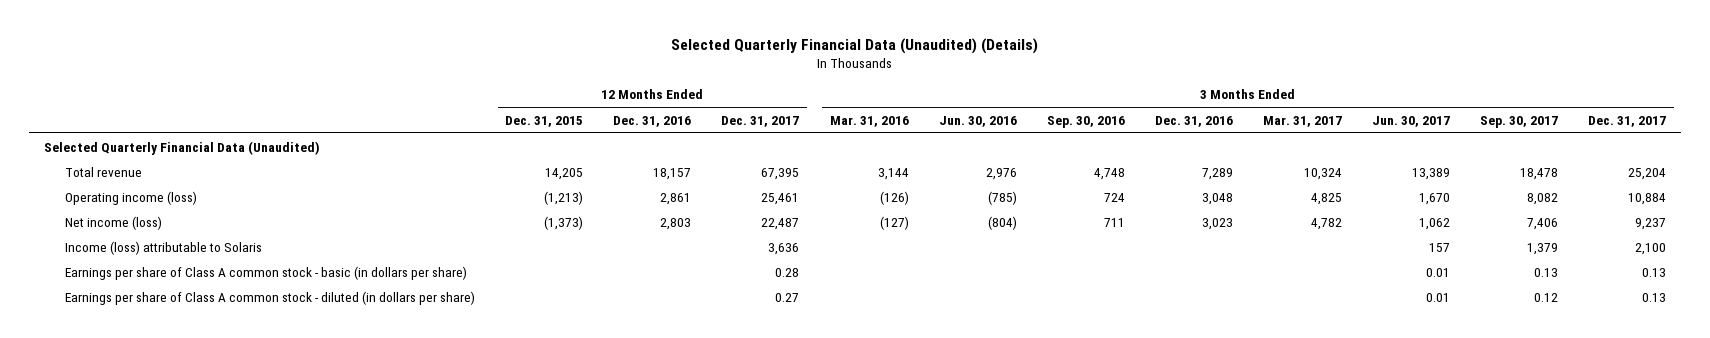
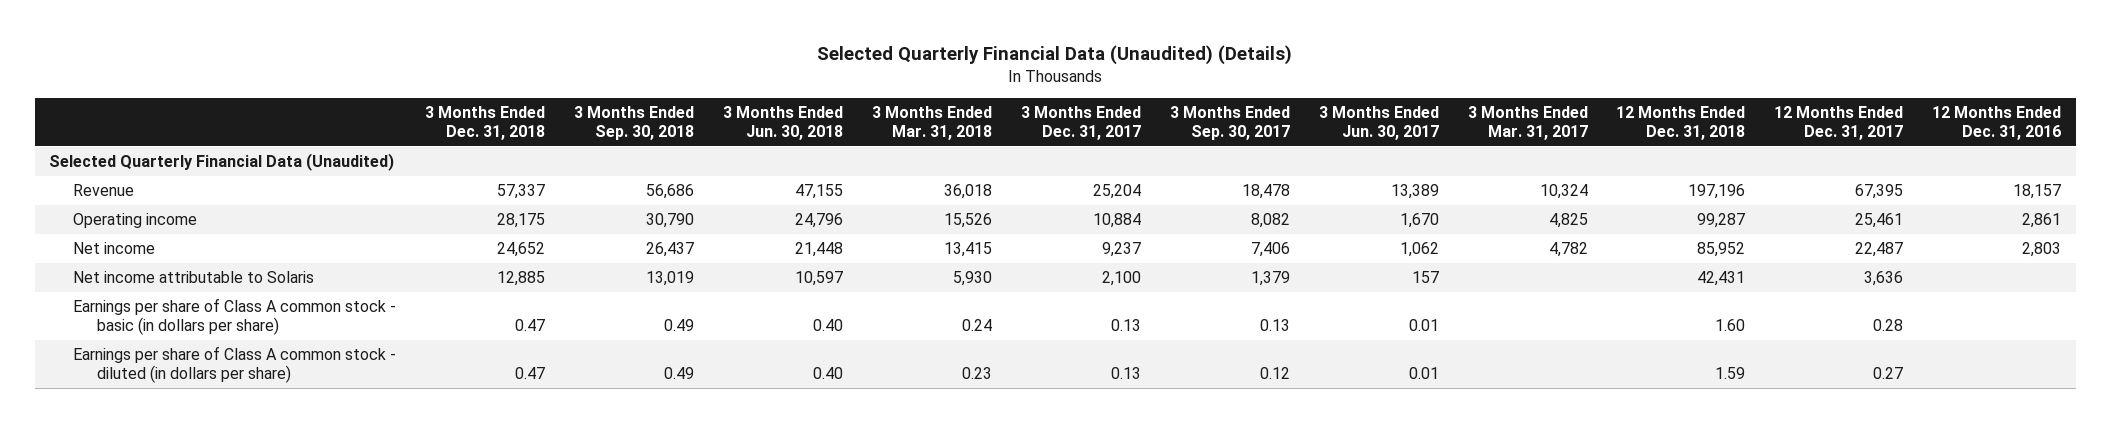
- | 12 Months Ended Dec. 31, 2015 | 12 Months Ended Dec. 31, 2016 | 12 Months Ended Dec. 31, 2017 | 3 Months Ended Mar. 31, 2016 | 3 Months Ended Jun. 30, 2016 | 3 Months Ended Sep. 30, 2016 | 3 Months Ended Dec. 31, 2016 | 3 Months Ended Mar. 31, 2017 | 3 Months Ended Jun. 30, 2017 | 3 Months Ended Sep. 30, 2017 | 3 Months Ended Dec. 31, 2017
+ | 3 Months Ended Dec. 31, 2018 | 3 Months Ended Sep. 30, 2018 | 3 Months Ended Jun. 30, 2018 | 3 Months Ended Mar. 31, 2018 | 3 Months Ended Dec. 31, 2017 | 3 Months Ended Sep. 30, 2017 | 3 Months Ended Jun. 30, 2017 | 3 Months Ended Mar. 31, 2017 | 12 Months Ended Dec. 31, 2018 | 12 Months Ended Dec. 31, 2017 | 12 Months Ended Dec. 31, 2016
- Total revenue | 14,205 | 18,157 | 67,395 | 3,144 | 2,976 | 4,748 | 7,289 | 10,324 | 13,389 | 18,478 | 25,204
- Operating income (loss) | (1,213) | 2,861 | 25,461 | (126) | (785) | 724 | 3,048 | 4,825 | 1,670 | 8,082 | 10,884
- Net income (loss) | (1,373) | 2,803 | 22,487 | (127) | (804) | 711 | 3,023 | 4,782 | 1,062 | 7,406 | 9,237
- Income (loss) attributable to Solaris | | | 3,636 | | | | | | 157 | 1,379 | 2,100
+ Revenue | 57,337 | 56,686 | 47,155 | 36,018 | 25,204 | 18,478 | 13,389 | 10,324 | 197,196 | 67,395 | 18,157
+ Operating income | 28,175 | 30,790 | 24,796 | 15,526 | 10,884 | 8,082 | 1,670 | 4,825 | 99,287 | 25,461 | 2,861
+ Net income | 24,652 | 26,437 | 21,448 | 13,415 | 9,237 | 7,406 | 1,062 | 4,782 | 85,952 | 22,487 | 2,803
+ Net income attributable to Solaris | 12,885 | 13,019 | 10,597 | 5,930 | 2,100 | 1,379 | 157 | | 42,431 | 3,636 |

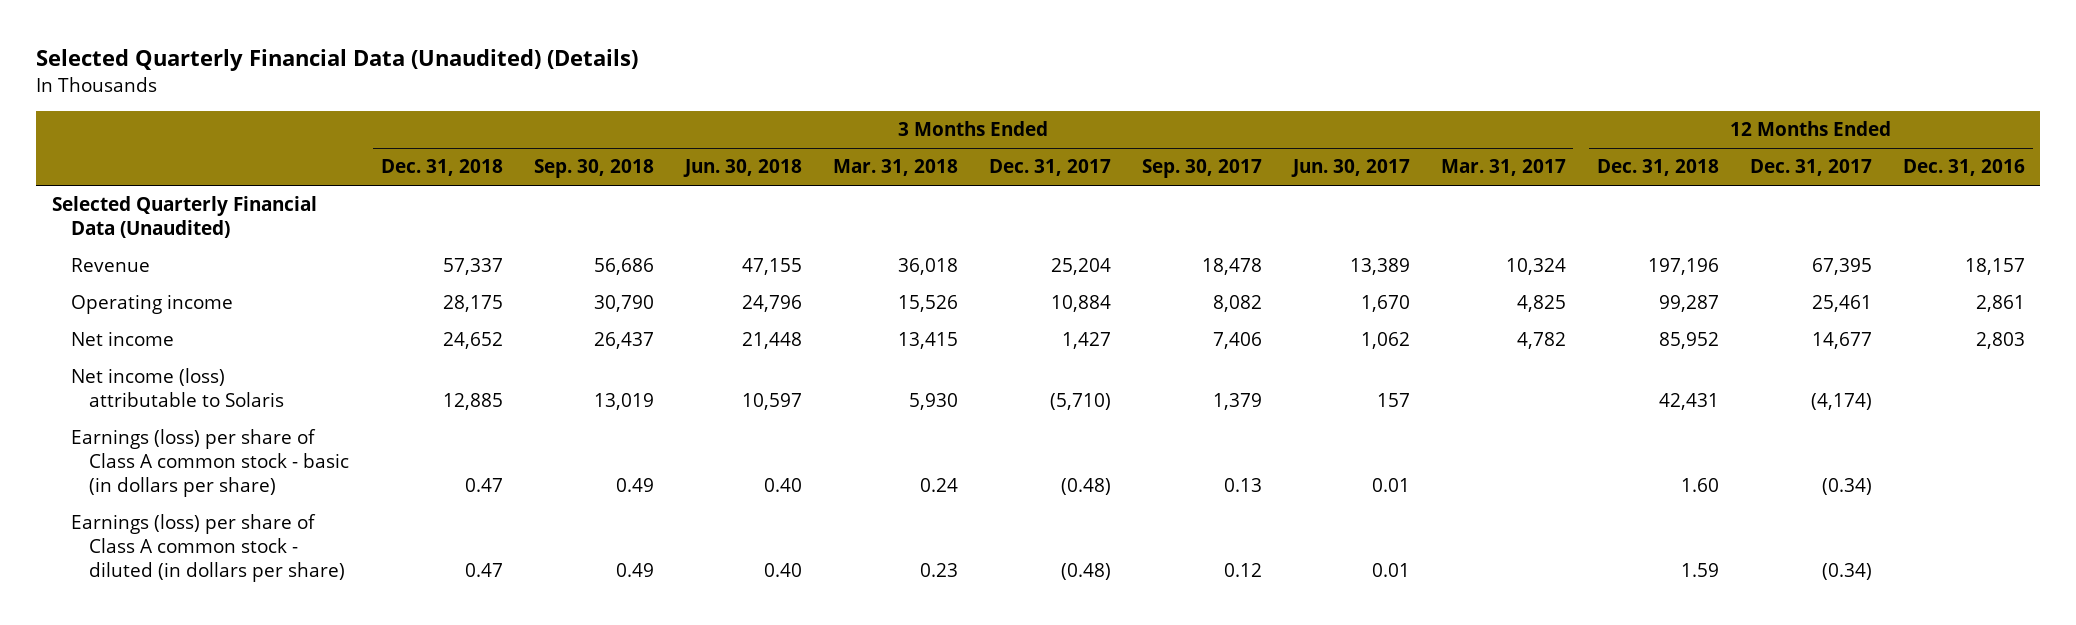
- Net income | 24,652 | 26,437 | 21,448 | 13,415 | 9,237 | 7,406 | 1,062 | 4,782 | 85,952 | 22,487 | 2,803
- Net income attributable to Solaris | 12,885 | 13,019 | 10,597 | 5,930 | 2,100 | 1,379 | 157 | | 42,431 | 3,636 |
- Earnings per share of Class A common stock - basic (in dollars per share) | 0.47 | 0.49 | 0.40 | 0.24 | 0.13 | 0.13 | 0.01 | | 1.60 | 0.28 |
- Earnings per share of Class A common stock - diluted (in dollars per share) | 0.47 | 0.49 | 0.40 | 0.23 | 0.13 | 0.12 | 0.01 | | 1.59 | 0.27 |
+ Net income | 24,652 | 26,437 | 21,448 | 13,415 | 1,427 | 7,406 | 1,062 | 4,782 | 85,952 | 14,677 | 2,803
+ Net income (loss) attributable to Solaris | 12,885 | 13,019 | 10,597 | 5,930 | (5,710) | 1,379 | 157 | | 42,431 | (4,174) |
+ Earnings (loss) per share of Class A common stock - basic (in dollars per share) | 0.47 | 0.49 | 0.40 | 0.24 | (0.48) | 0.13 | 0.01 | | 1.60 | (0.34) |
+ Earnings (loss) per share of Class A common stock - diluted (in dollars per share) | 0.47 | 0.49 | 0.40 | 0.23 | (0.48) | 0.12 | 0.01 | | 1.59 | (0.34) |

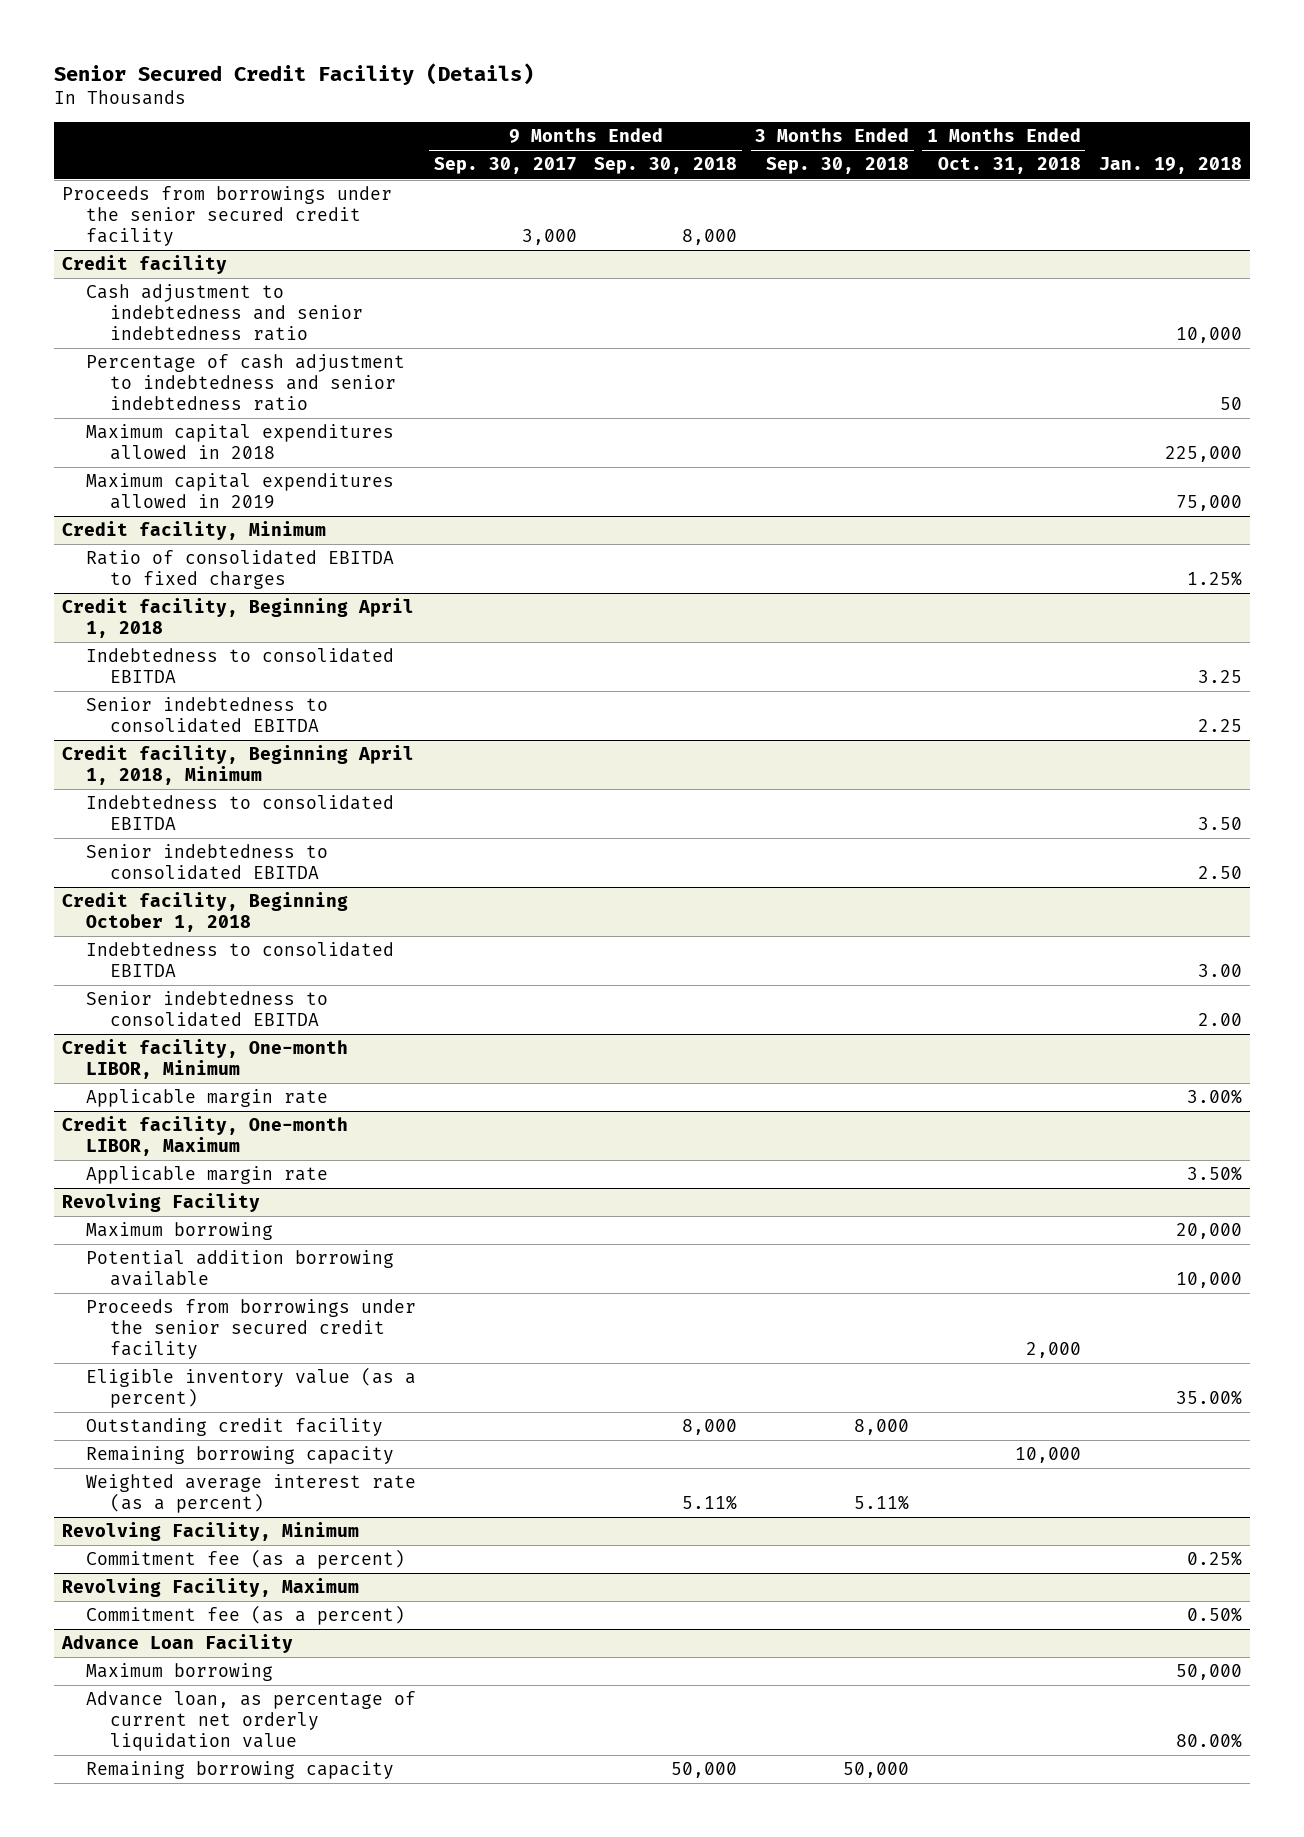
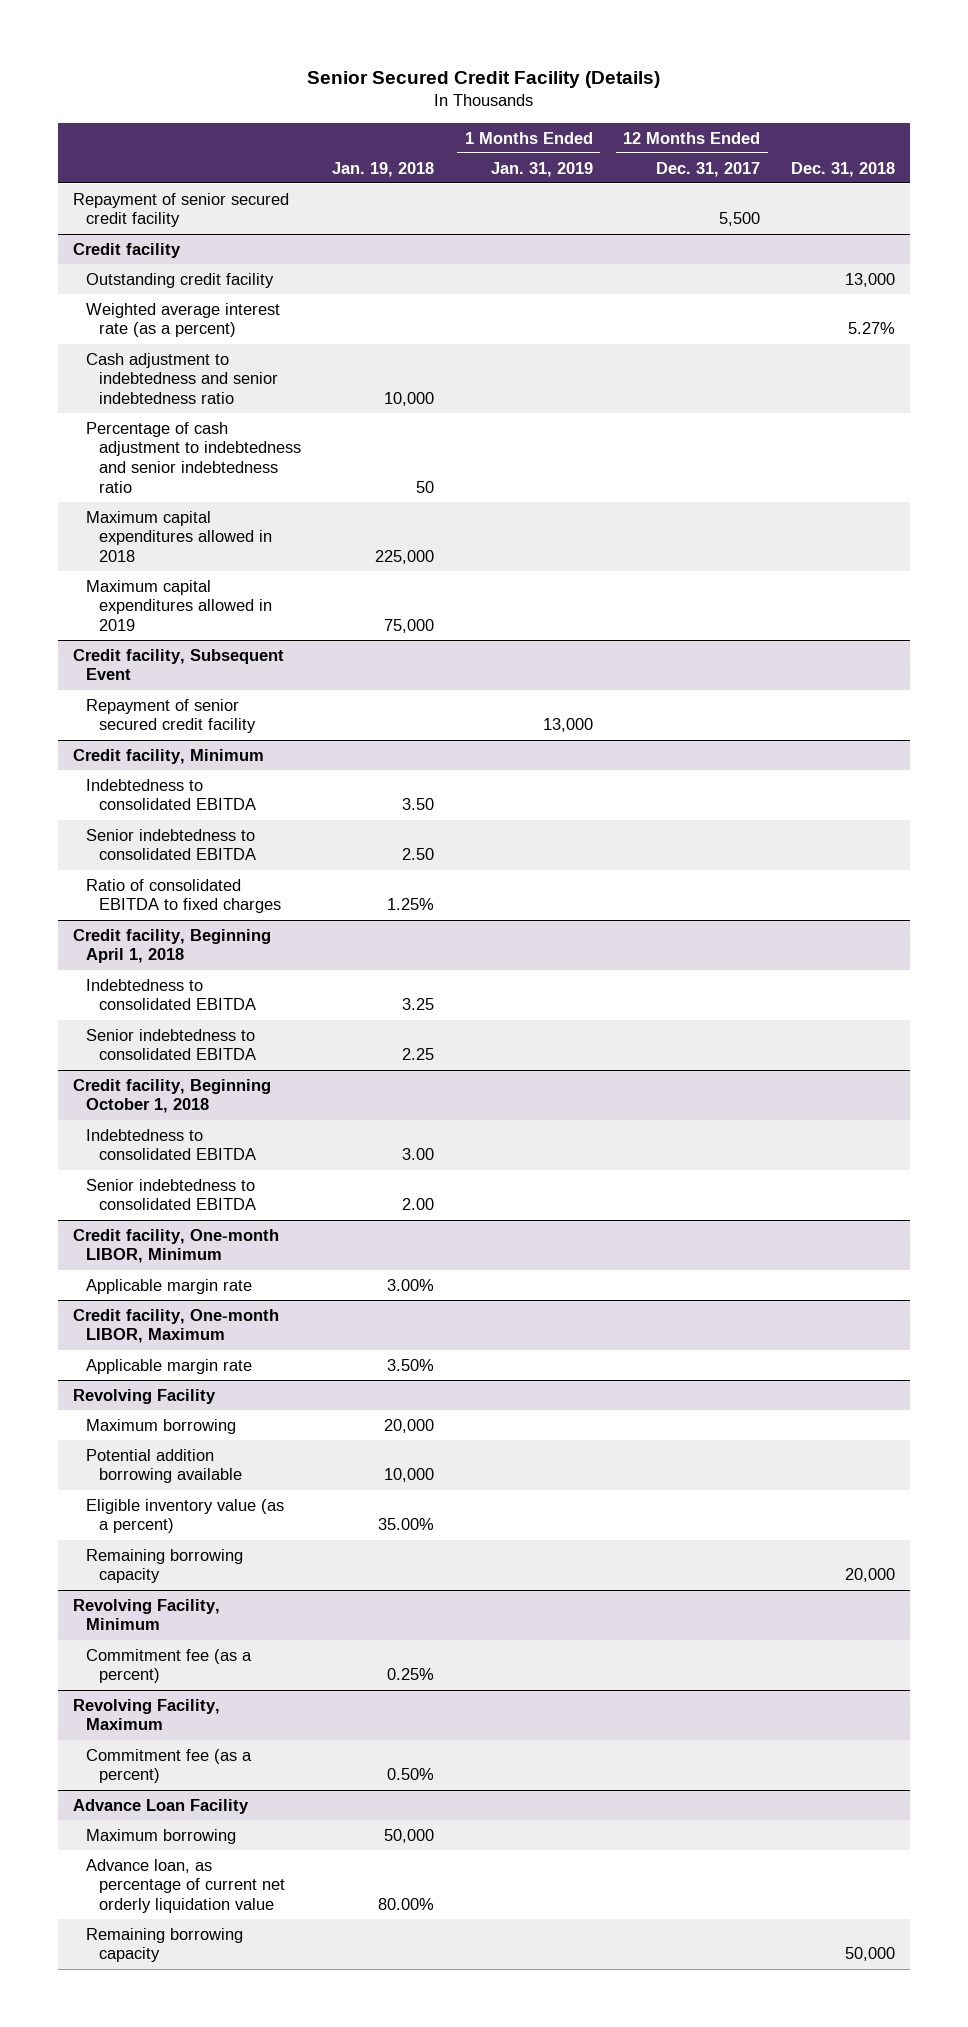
- | 9 Months Ended Sep. 30, 2017 | 9 Months Ended Sep. 30, 2018 | 3 Months Ended Sep. 30, 2018 | 1 Months Ended Oct. 31, 2018 | Jan. 19, 2018
+ | Jan. 19, 2018 | 1 Months Ended Jan. 31, 2019 | 12 Months Ended Dec. 31, 2017 | Dec. 31, 2018
- Proceeds from borrowings under the senior secured credit facility | 3,000 | 8,000 | | |
+ Repayment of senior secured credit facility | | | 5,500 |
@ Credit facility
+ Outstanding credit facility | | | | 13,000
+ Weighted average interest rate (as a percent) | | | | 5.27%
+ Credit facility, Subsequent Event
+ Repayment of senior secured credit facility | | 13,000 | |
@ Credit facility, Minimum
+ Indebtedness to consolidated EBITDA | 3.50 | | |
+ Senior indebtedness to consolidated EBITDA | 2.50 | | |
- Credit facility, Beginning April 1, 2018, Minimum
- Indebtedness to consolidated EBITDA | | | | | 3.50
- Senior indebtedness to consolidated EBITDA | | | | | 2.50
@ Revolving Facility
- Proceeds from borrowings under the senior secured credit facility | | | | 2,000 |
- Outstanding credit facility | | 8,000 | 8,000 | |
- Weighted average interest rate (as a percent) | | 5.11% | 5.11% | |

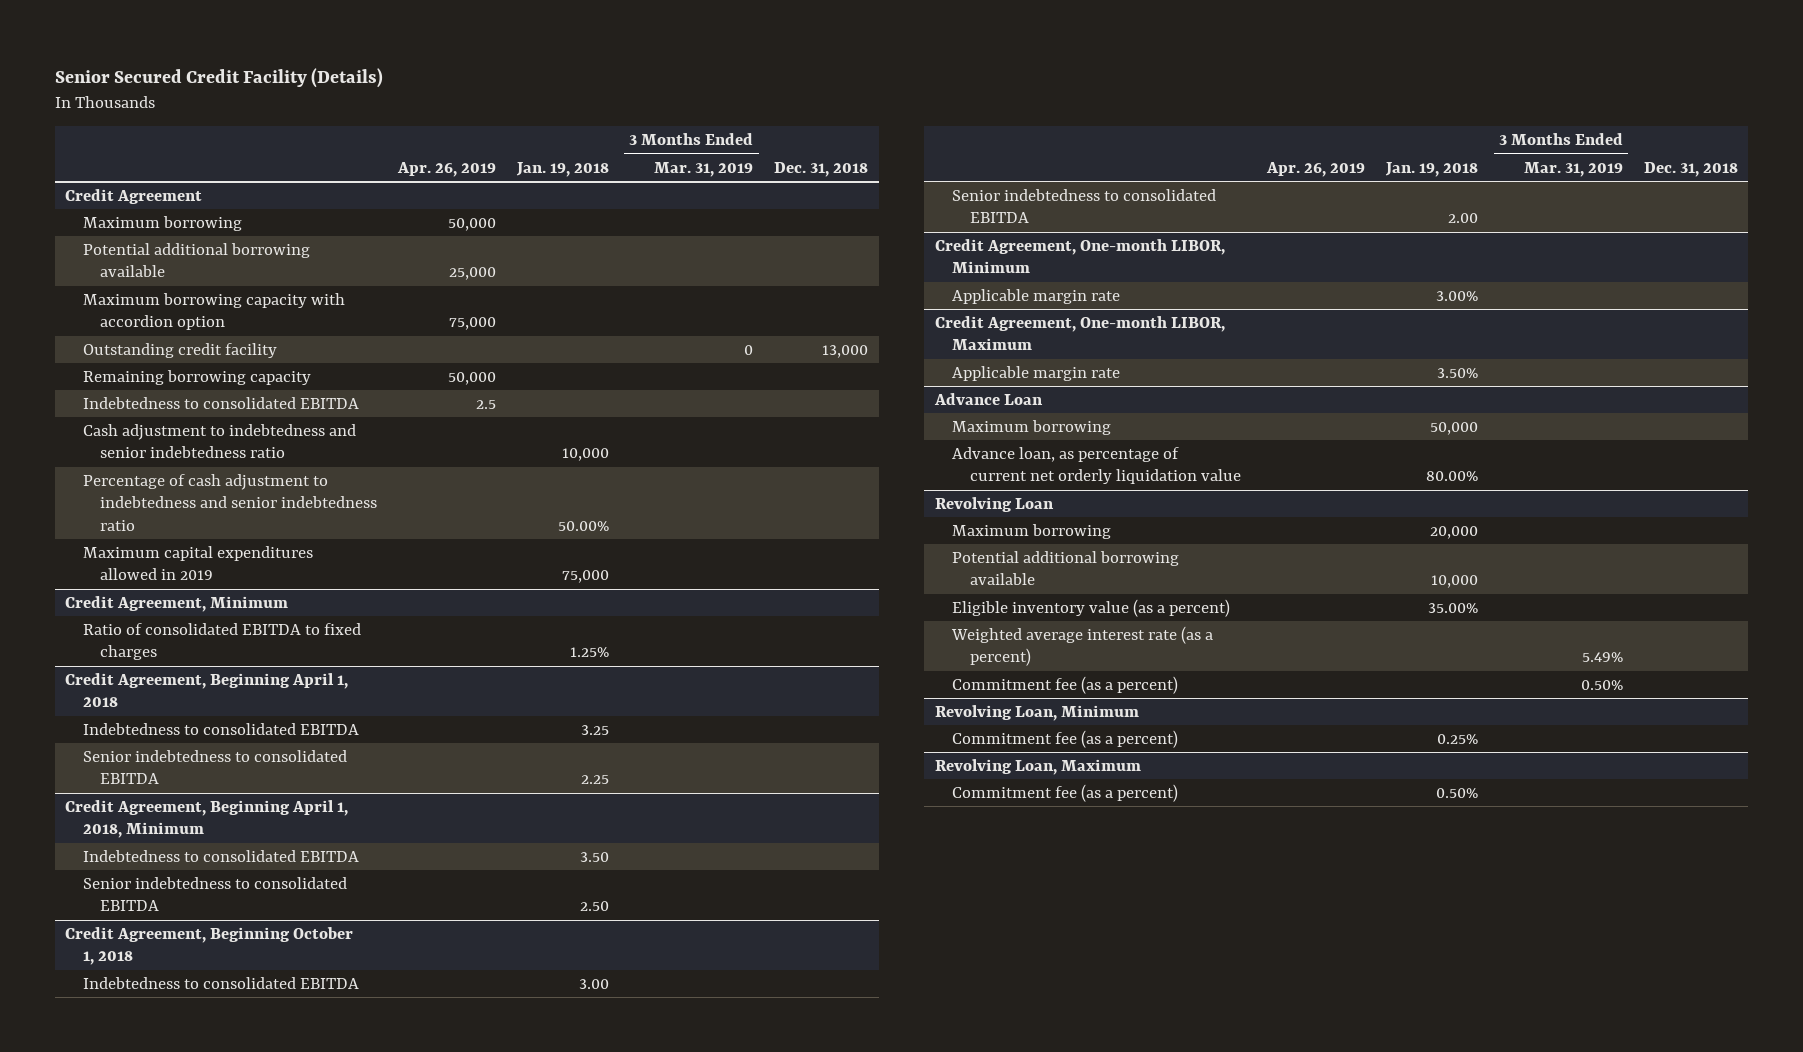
- | Jan. 19, 2018 | 1 Months Ended Jan. 31, 2019 | 12 Months Ended Dec. 31, 2017 | Dec. 31, 2018
+ | Apr. 26, 2019 | Jan. 19, 2018 | 3 Months Ended Mar. 31, 2019 | Dec. 31, 2018
- Repayment of senior secured credit facility | | | 5,500 |
- Credit facility
+ Credit Agreement
+ Maximum borrowing | 50,000 | | |
+ Potential additional borrowing available | 25,000 | | |
+ Maximum borrowing capacity with accordion option | 75,000 | | |
- Weighted average interest rate (as a percent) | | | | 5.27%
+ Remaining borrowing capacity | 50,000 | | |
+ Indebtedness to consolidated EBITDA | 2.5 | | |
- Percentage of cash adjustment to indebtedness and senior indebtedness ratio | 50 | | |
- Maximum capital expenditures allowed in 2018 | 225,000 | | |
+ Percentage of cash adjustment to indebtedness and senior indebtedness ratio | | 50.00% | |
- Credit facility, Subsequent Event
- Repayment of senior secured credit facility | | 13,000 | |
- Credit facility, Minimum
- Indebtedness to consolidated EBITDA | 3.50 | | |
- Senior indebtedness to consolidated EBITDA | 2.50 | | |
+ Credit Agreement, Minimum
- Credit facility, Beginning April 1, 2018
+ Credit Agreement, Beginning April 1, 2018
- Credit facility, Beginning October 1, 2018
+ Credit Agreement, Beginning April 1, 2018, Minimum
+ Indebtedness to consolidated EBITDA | | 3.50 | |
+ Senior indebtedness to consolidated EBITDA | | 2.50 | |
+ Credit Agreement, Beginning October 1, 2018
- Credit facility, One-month LIBOR, Minimum
+ Credit Agreement, One-month LIBOR, Minimum
- Credit facility, One-month LIBOR, Maximum
+ Credit Agreement, One-month LIBOR, Maximum
- Revolving Facility
+ Advance Loan
+ Maximum borrowing | | 50,000 | |
+ Advance loan, as percentage of current net orderly liquidation value | | 80.00% | |
+ Revolving Loan
- Potential addition borrowing available | 10,000 | | |
+ Potential additional borrowing available | | 10,000 | |
- Remaining borrowing capacity | | | | 20,000
- Revolving Facility, Minimum
+ Weighted average interest rate (as a percent) | | | 5.49% |
+ Commitment fee (as a percent) | | | 0.50% |
+ Revolving Loan, Minimum
- Revolving Facility, Maximum
+ Revolving Loan, Maximum
- Advance Loan Facility
- Maximum borrowing | 50,000 | | |
- Advance loan, as percentage of current net orderly liquidation value | 80.00% | | |
- Remaining borrowing capacity | | | | 50,000

